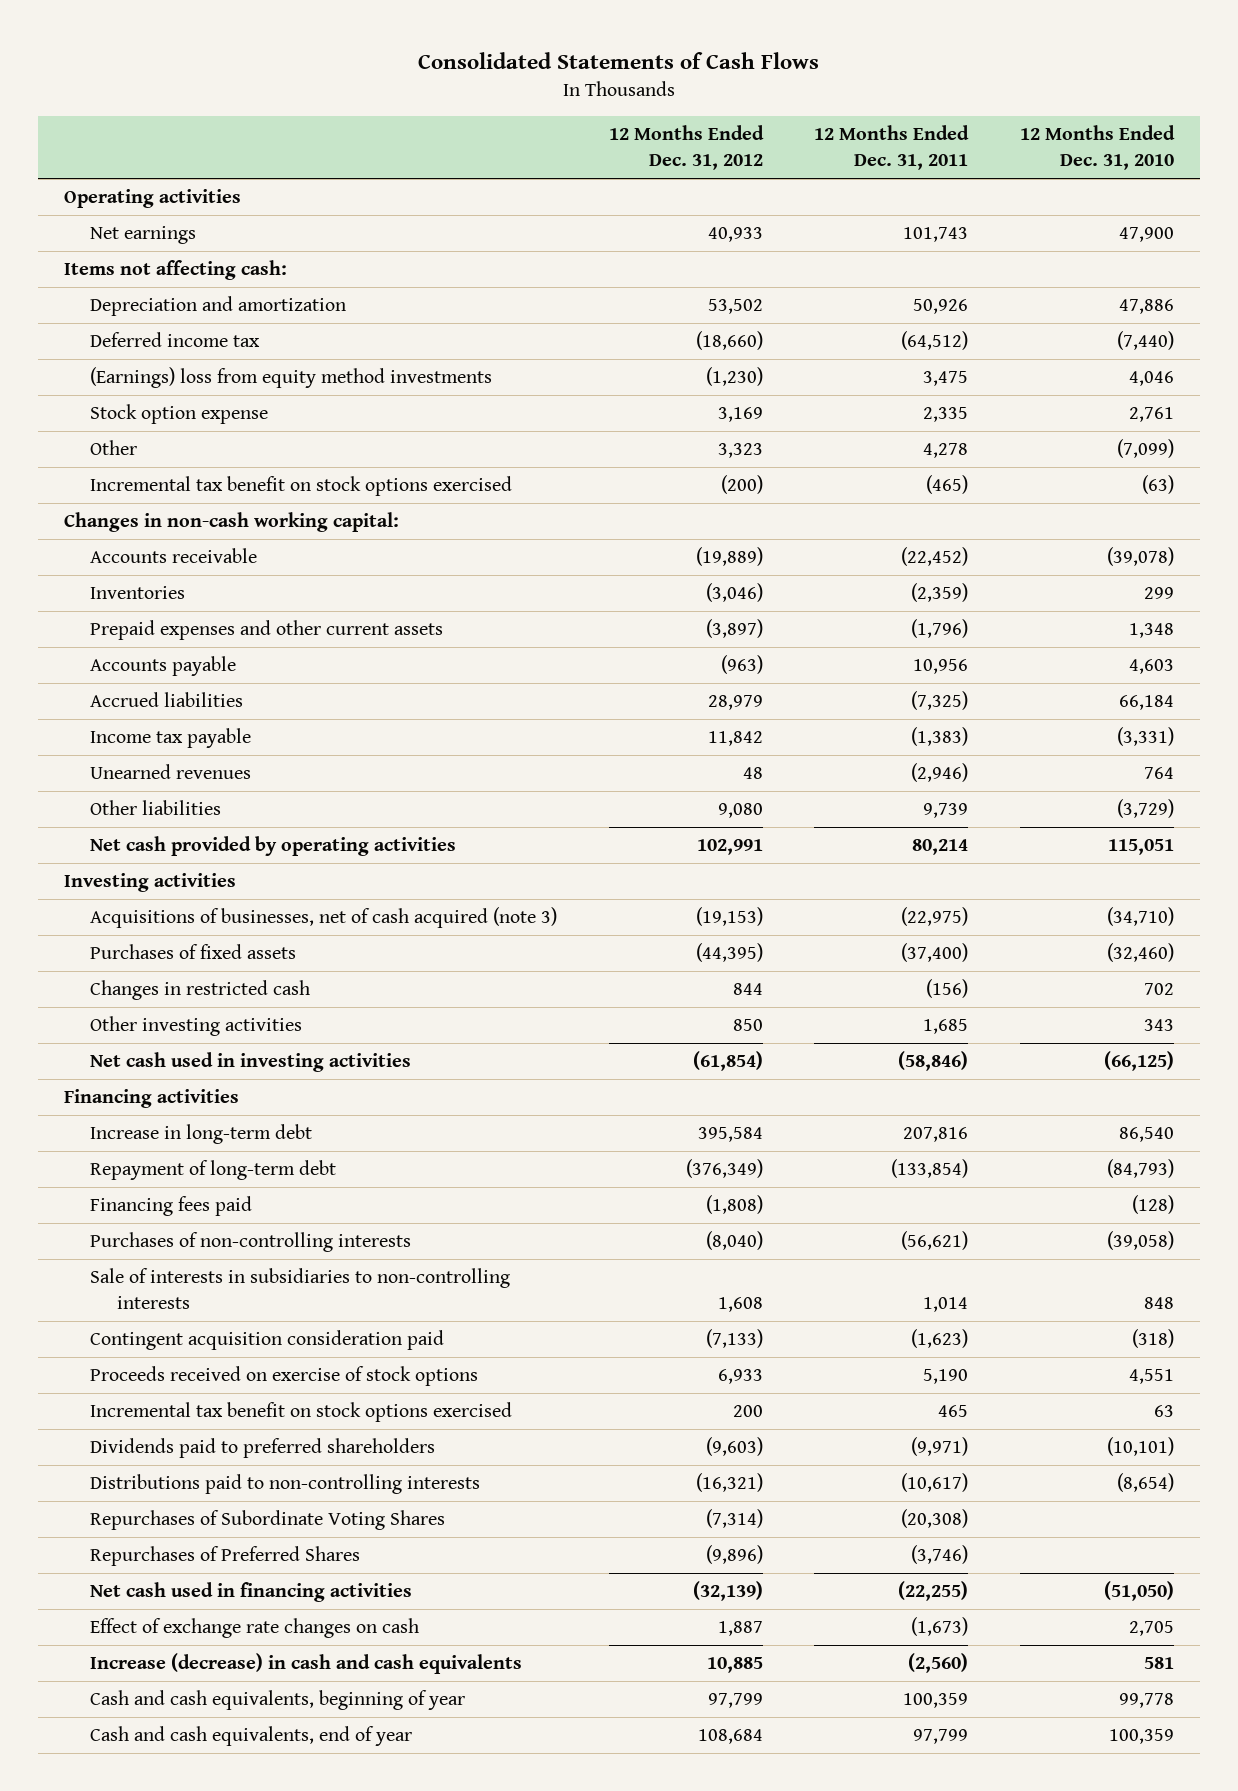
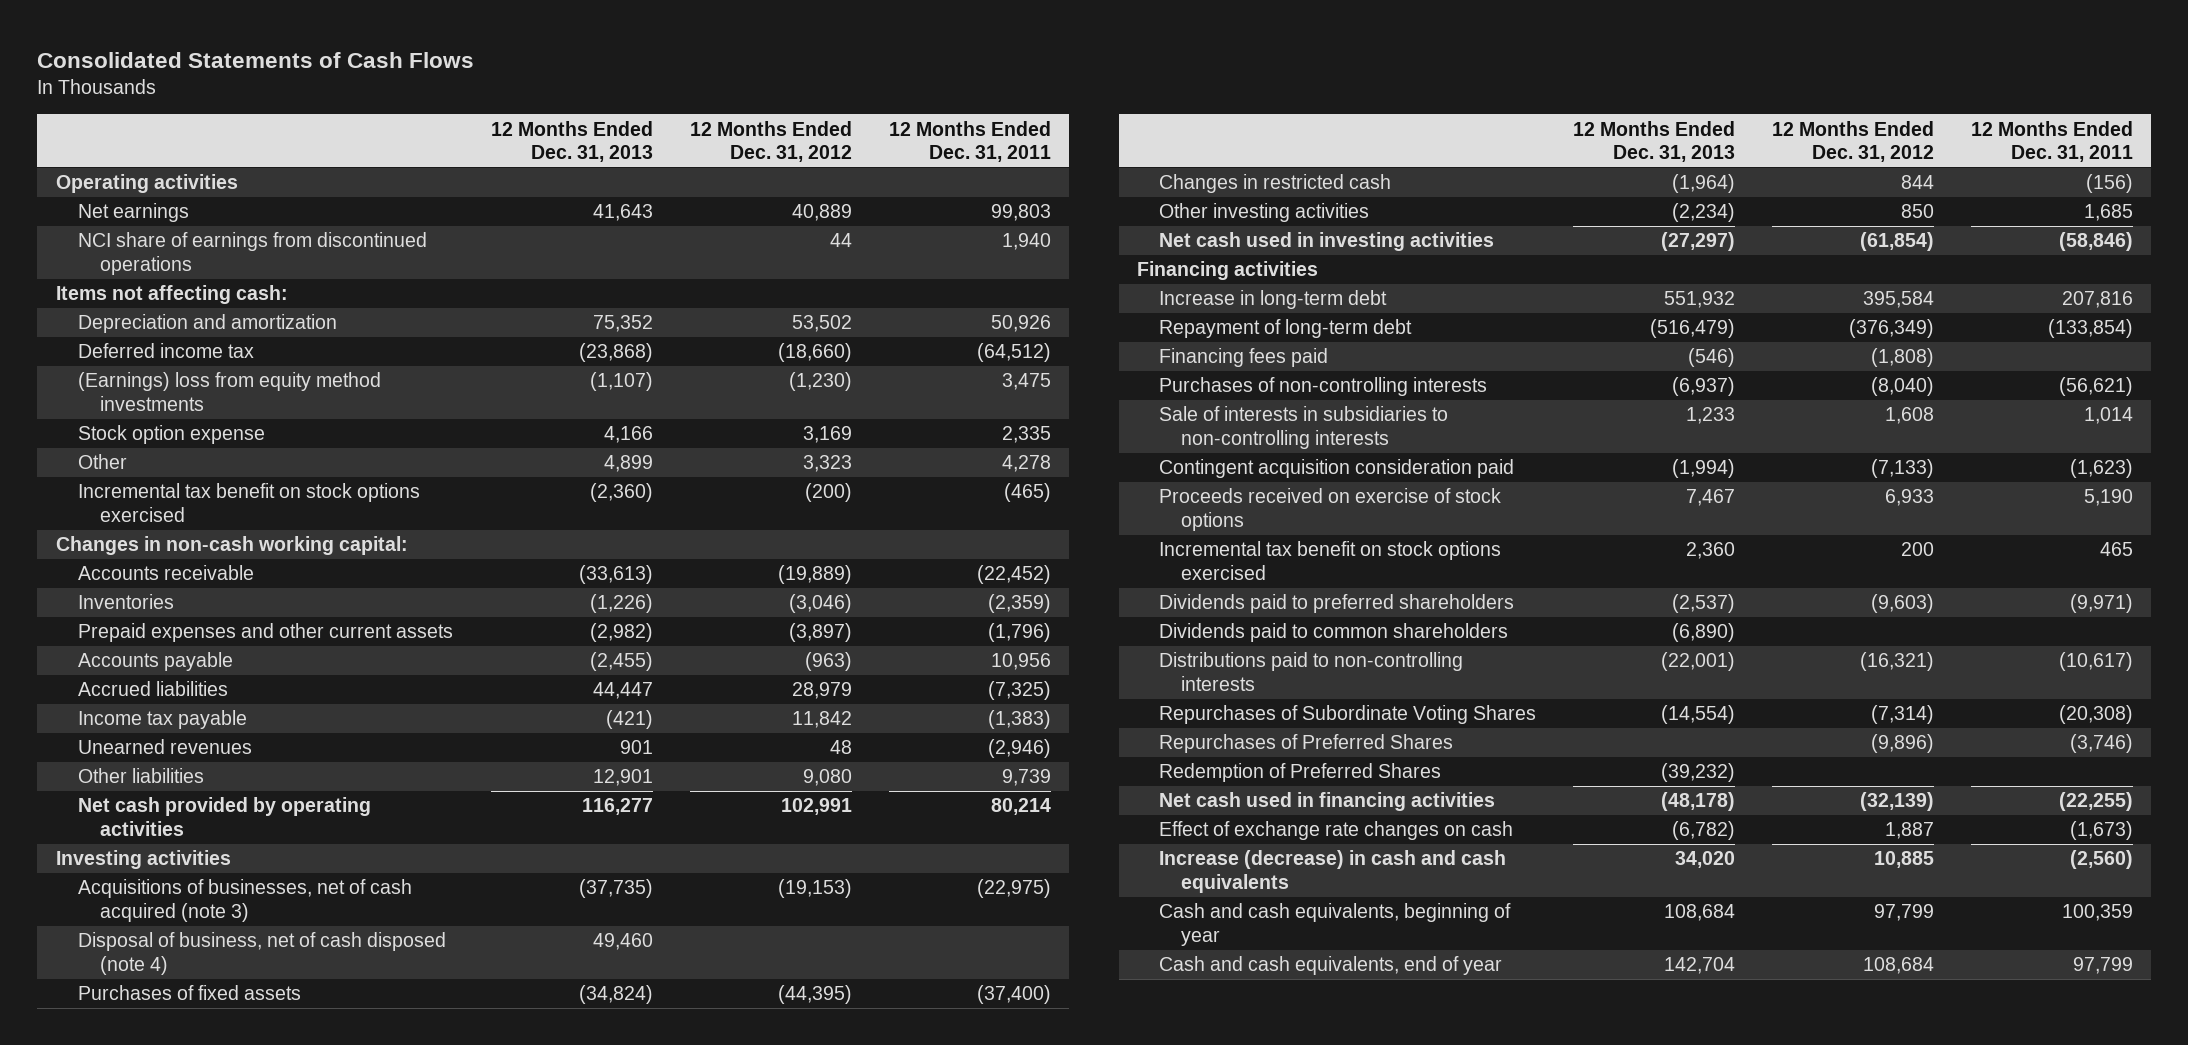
- | 12 Months Ended Dec. 31, 2012 | 12 Months Ended Dec. 31, 2011 | 12 Months Ended Dec. 31, 2010
+ | 12 Months Ended Dec. 31, 2013 | 12 Months Ended Dec. 31, 2012 | 12 Months Ended Dec. 31, 2011
- Net earnings | 40,933 | 101,743 | 47,900
+ Net earnings | 41,643 | 40,889 | 99,803
+ NCI share of earnings from discontinued operations | | 44 | 1,940
+ Disposal of business, net of cash disposed (note 4) | 49,460 | |
+ Dividends paid to common shareholders | (6,890) | |
+ Redemption of Preferred Shares | (39,232) | |

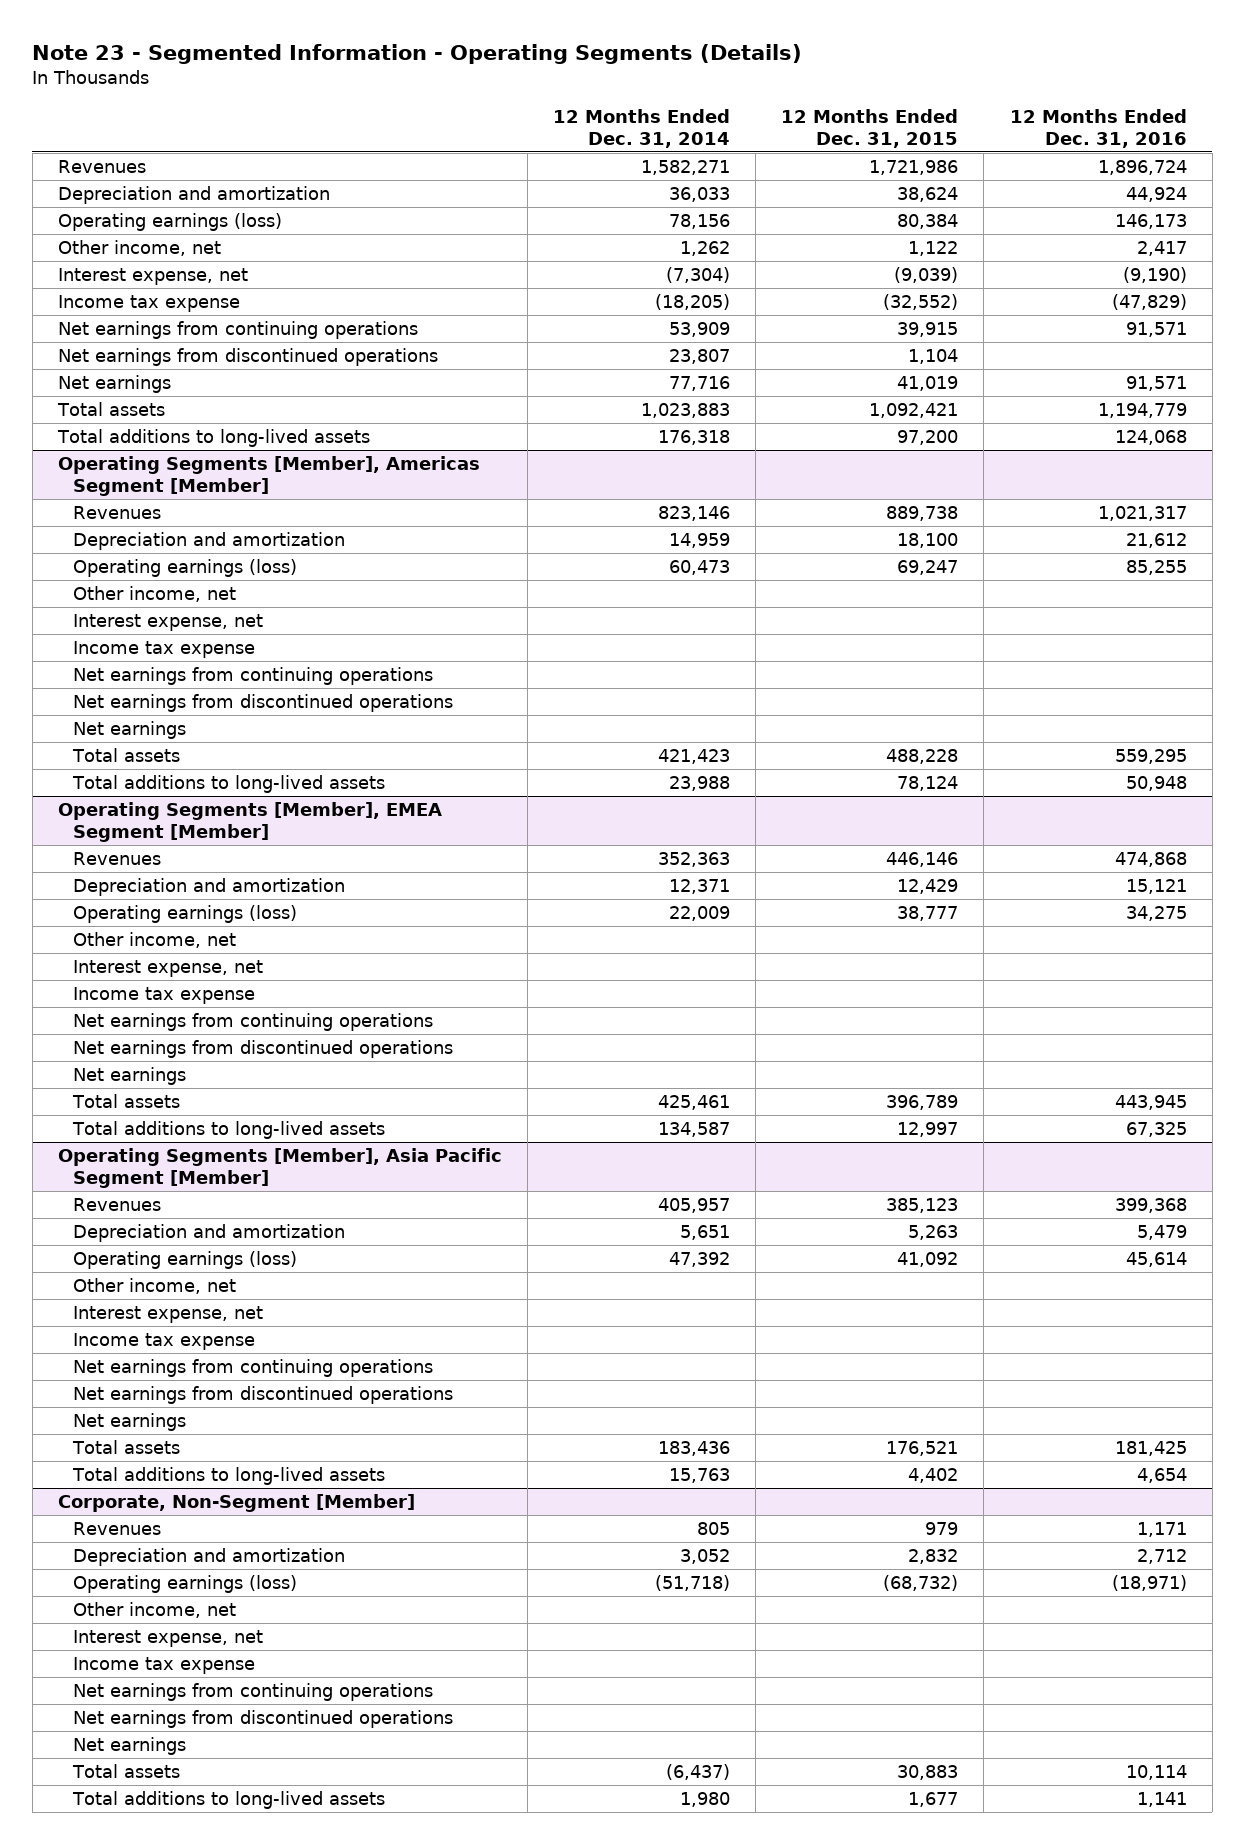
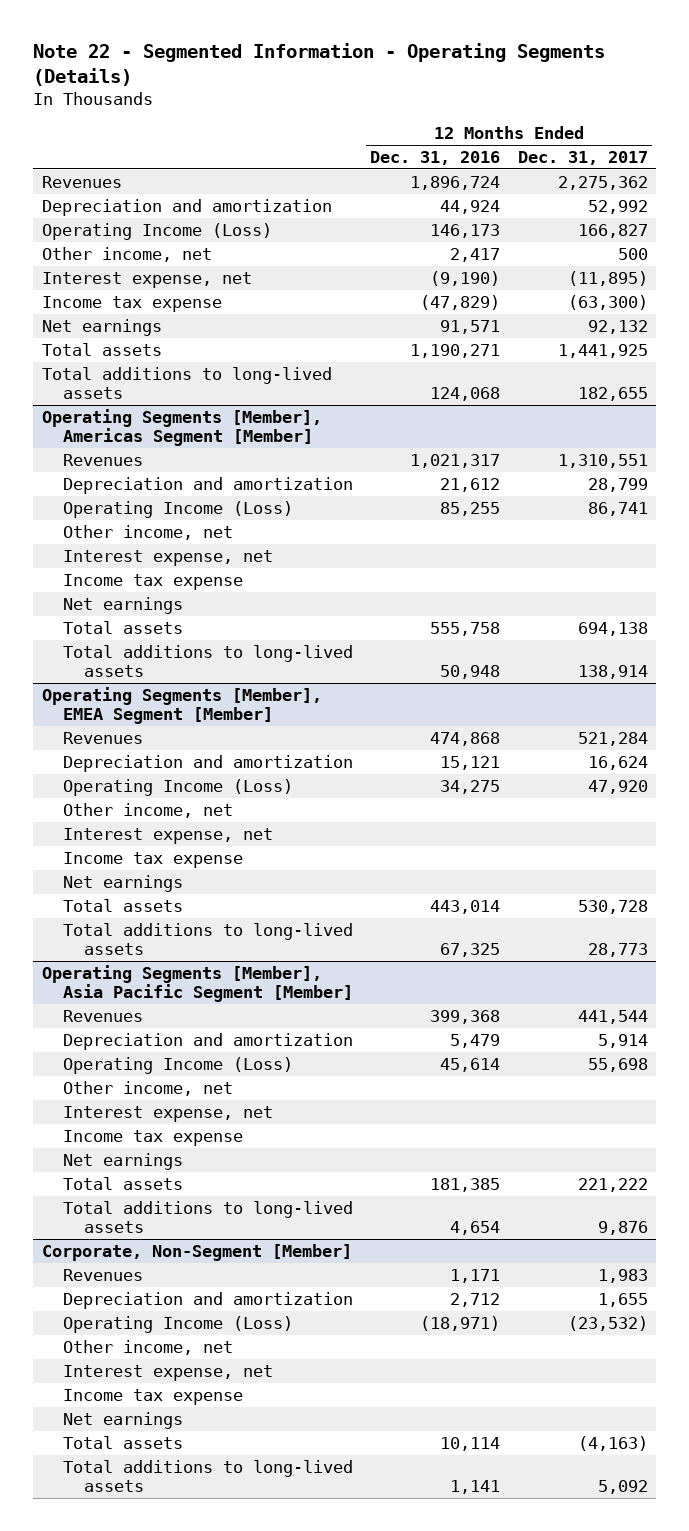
- Note 23 - Segmented Information - Operating Segments (Details)
+ Note 22 - Segmented Information - Operating Segments (Details)
- | 12 Months Ended Dec. 31, 2014 | 12 Months Ended Dec. 31, 2015 | 12 Months Ended Dec. 31, 2016
+ | 12 Months Ended Dec. 31, 2016 | 12 Months Ended Dec. 31, 2017
- Operating earnings (loss) | 78,156 | 80,384 | 146,173
+ Operating Income (Loss) | 146,173 | 166,827
- Net earnings from continuing operations | 53,909 | 39,915 | 91,571
- Net earnings from discontinued operations | 23,807 | 1,104 |
- Total assets | 1,023,883 | 1,092,421 | 1,194,779
+ Total assets | 1,190,271 | 1,441,925
@ Operating Segments [Member], Americas Segment [Member]
- Operating earnings (loss) | 60,473 | 69,247 | 85,255
+ Operating Income (Loss) | 85,255 | 86,741
- Net earnings from continuing operations
- Net earnings from discontinued operations
- Total assets | 421,423 | 488,228 | 559,295
+ Total assets | 555,758 | 694,138
@ Operating Segments [Member], EMEA Segment [Member]
- Operating earnings (loss) | 22,009 | 38,777 | 34,275
+ Operating Income (Loss) | 34,275 | 47,920
- Net earnings from continuing operations
- Net earnings from discontinued operations
- Total assets | 425,461 | 396,789 | 443,945
+ Total assets | 443,014 | 530,728
@ Operating Segments [Member], Asia Pacific Segment [Member]
- Operating earnings (loss) | 47,392 | 41,092 | 45,614
+ Operating Income (Loss) | 45,614 | 55,698
- Net earnings from continuing operations
- Net earnings from discontinued operations
- Total assets | 183,436 | 176,521 | 181,425
+ Total assets | 181,385 | 221,222
@ Corporate, Non-Segment [Member]
- Operating earnings (loss) | (51,718) | (68,732) | (18,971)
+ Operating Income (Loss) | (18,971) | (23,532)
- Net earnings from continuing operations
- Net earnings from discontinued operations

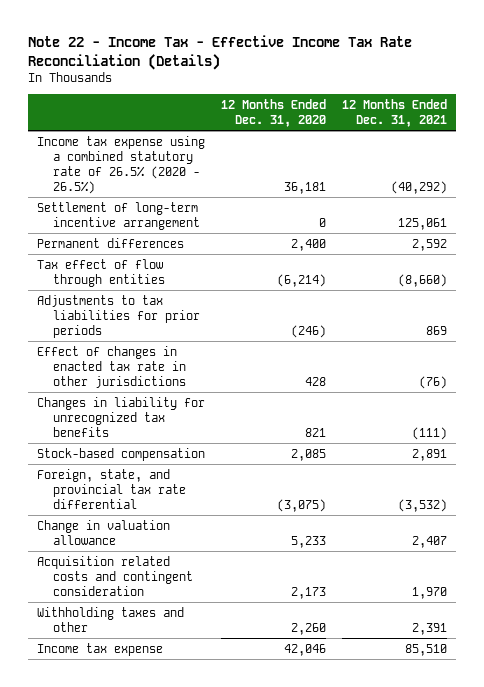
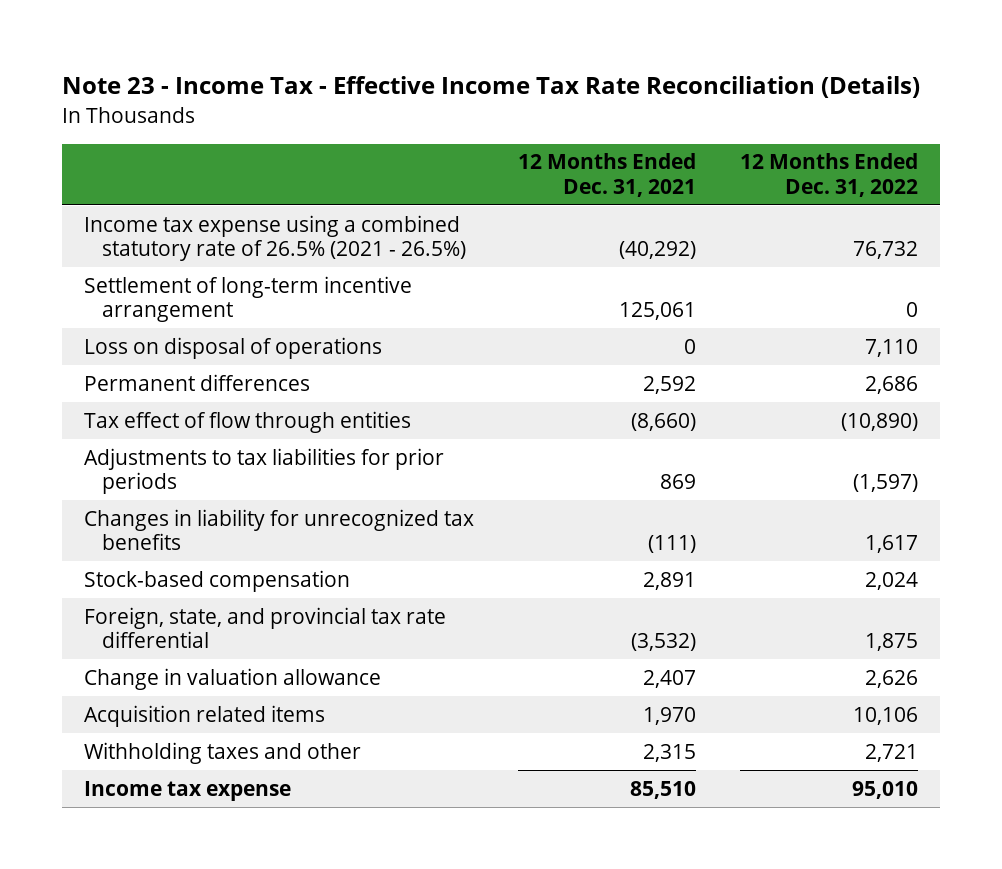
- Note 22 - Income Tax - Effective Income Tax Rate Reconciliation (Details)
+ Note 23 - Income Tax - Effective Income Tax Rate Reconciliation (Details)
- | 12 Months Ended Dec. 31, 2020 | 12 Months Ended Dec. 31, 2021
+ | 12 Months Ended Dec. 31, 2021 | 12 Months Ended Dec. 31, 2022
- Income tax expense using a combined statutory rate of 26.5% (2020 - 26.5%) | 36,181 | (40,292)
+ Income tax expense using a combined statutory rate of 26.5% (2021 - 26.5%) | (40,292) | 76,732
+ Loss on disposal of operations | 0 | 7,110
- Effect of changes in enacted tax rate in other jurisdictions | 428 | (76)
- Acquisition related costs and contingent consideration | 2,173 | 1,970
- Withholding taxes and other | 2,260 | 2,391
+ Acquisition related items | 1,970 | 10,106
+ Withholding taxes and other | 2,315 | 2,721

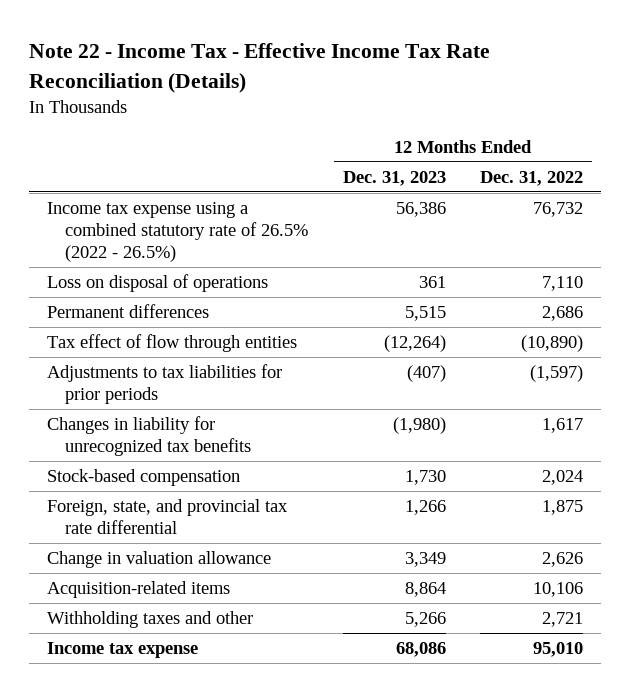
- Note 23 - Income Tax - Effective Income Tax Rate Reconciliation (Details)
+ Note 22 - Income Tax - Effective Income Tax Rate Reconciliation (Details)
- | 12 Months Ended Dec. 31, 2021 | 12 Months Ended Dec. 31, 2022
+ | 12 Months Ended Dec. 31, 2023 | 12 Months Ended Dec. 31, 2022
- Income tax expense using a combined statutory rate of 26.5% (2021 - 26.5%) | (40,292) | 76,732
- Settlement of long-term incentive arrangement | 125,061 | 0
+ Income tax expense using a combined statutory rate of 26.5% (2022 - 26.5%) | 56,386 | 76,732
- Acquisition related items | 1,970 | 10,106
+ Acquisition-related items | 8,864 | 10,106

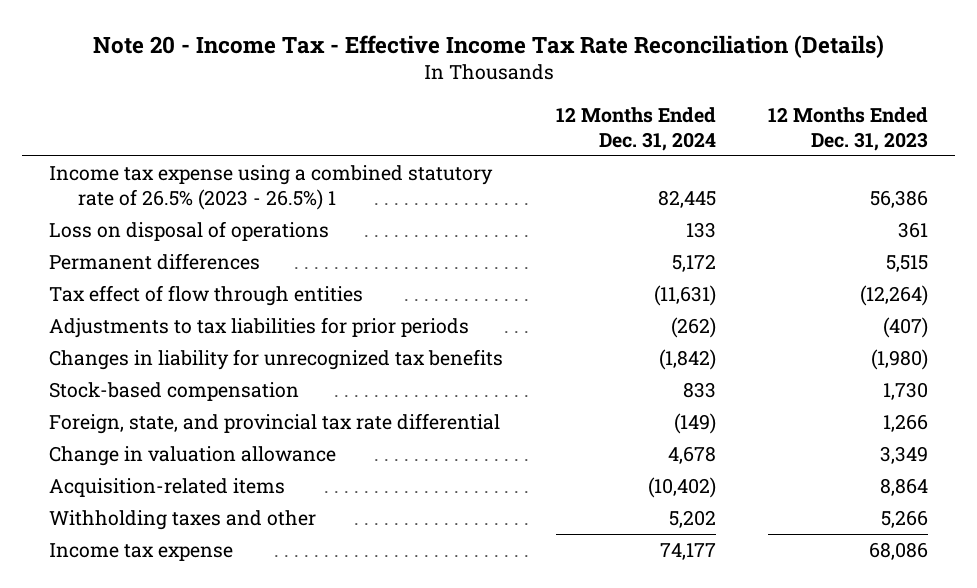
- Note 22 - Income Tax - Effective Income Tax Rate Reconciliation (Details)
+ Note 20 - Income Tax - Effective Income Tax Rate Reconciliation (Details)
- | 12 Months Ended Dec. 31, 2023 | 12 Months Ended Dec. 31, 2022
+ | 12 Months Ended Dec. 31, 2024 | 12 Months Ended Dec. 31, 2023
- Income tax expense using a combined statutory rate of 26.5% (2022 - 26.5%) | 56,386 | 76,732
+ Income tax expense using a combined statutory rate of 26.5% (2023 - 26.5%) 1 | 82,445 | 56,386

